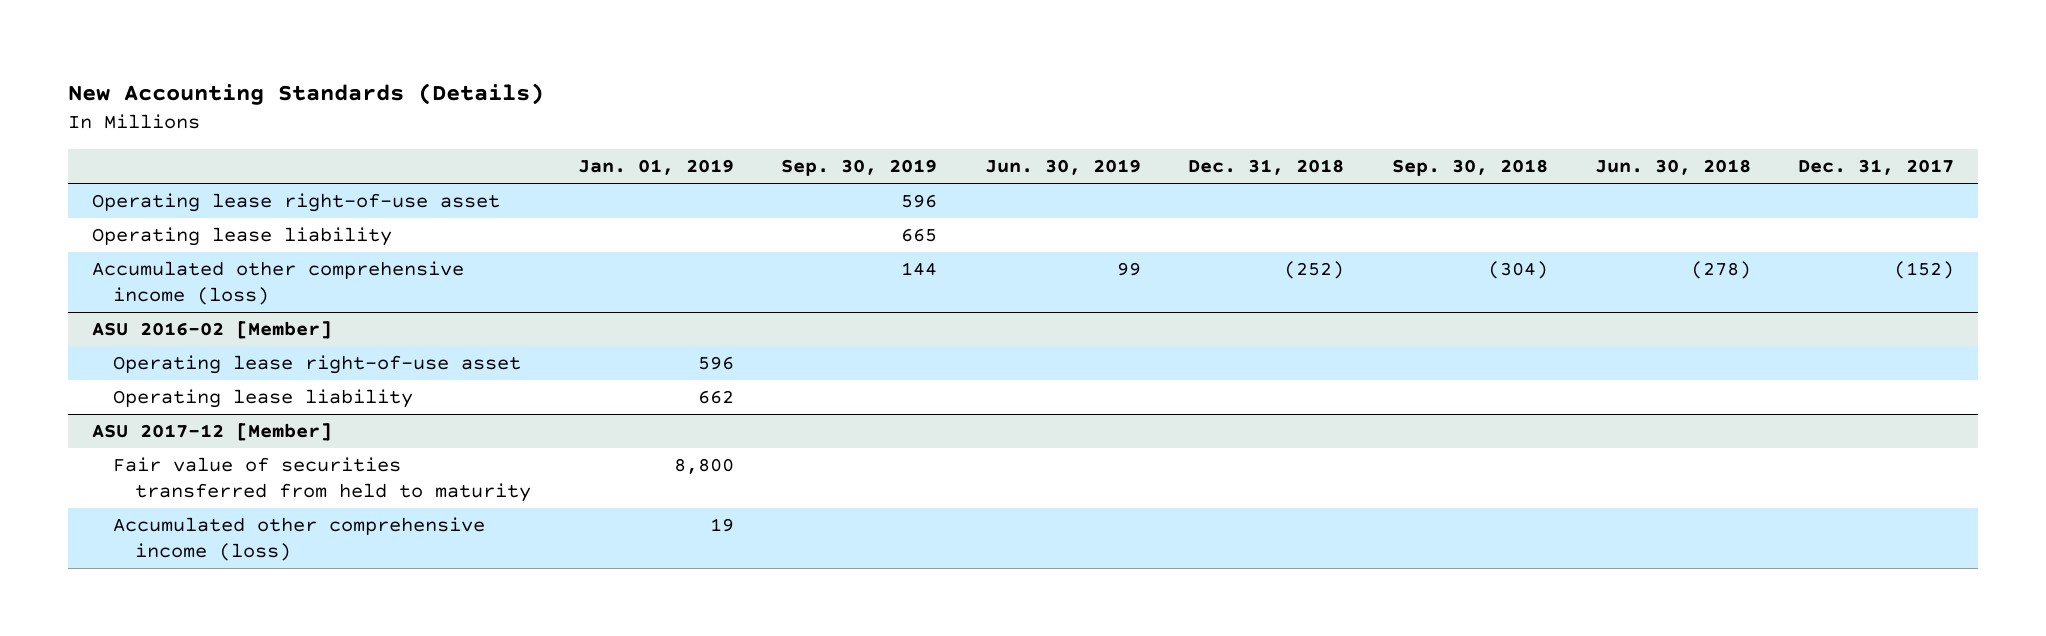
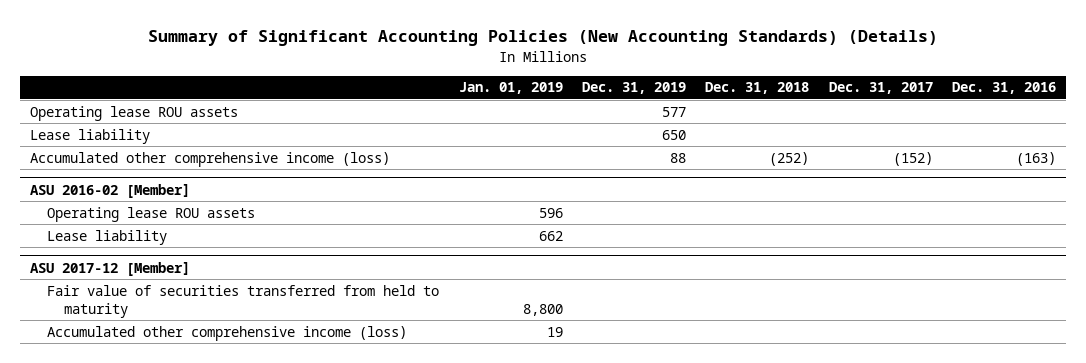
- New Accounting Standards (Details)
+ Summary of Significant Accounting Policies (New Accounting Standards) (Details)
- | Jan. 01, 2019 | Sep. 30, 2019 | Jun. 30, 2019 | Dec. 31, 2018 | Sep. 30, 2018 | Jun. 30, 2018 | Dec. 31, 2017
+ | Jan. 01, 2019 | Dec. 31, 2019 | Dec. 31, 2018 | Dec. 31, 2017 | Dec. 31, 2016
- Operating lease right-of-use asset | | 596 | | | | |
- Operating lease liability | | 665 | | | | |
+ Operating lease ROU assets | | 577 | | |
+ Lease liability | | 650 | | |
@ ASU 2016-02 [Member]
- Operating lease right-of-use asset | 596 | | | | | |
- Operating lease liability | 662 | | | | | |
+ Operating lease ROU assets | 596 | | | |
+ Lease liability | 662 | | | |

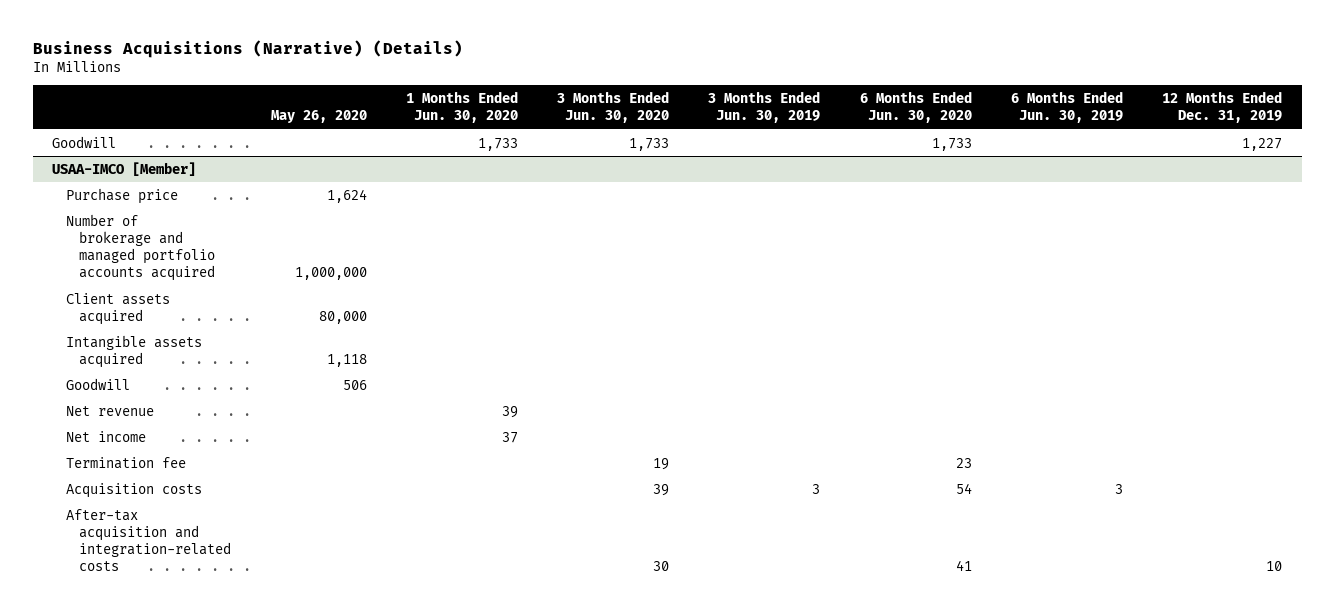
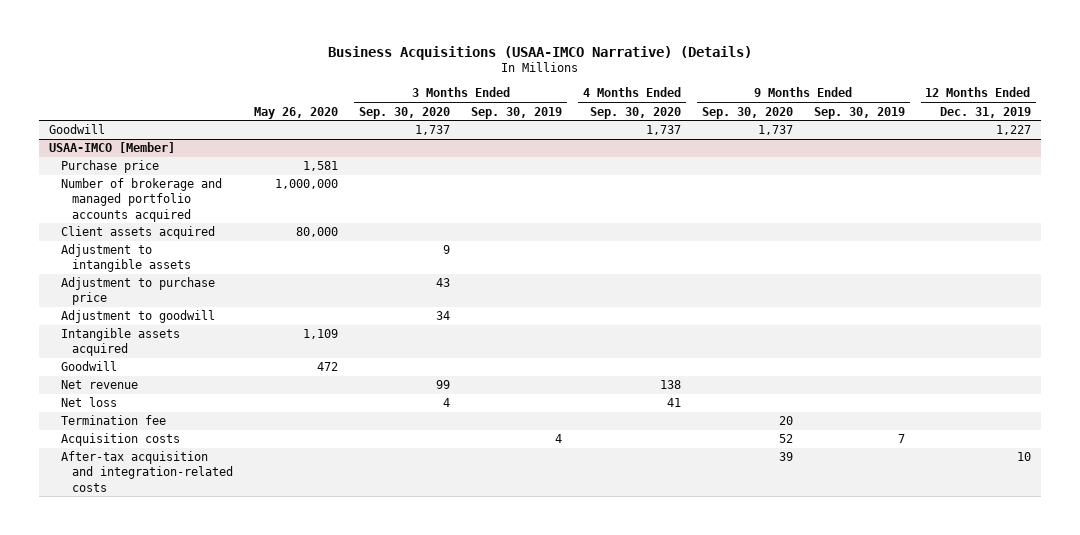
- Business Acquisitions (Narrative) (Details)
+ Business Acquisitions (USAA-IMCO Narrative) (Details)
- | May 26, 2020 | 1 Months Ended Jun. 30, 2020 | 3 Months Ended Jun. 30, 2020 | 3 Months Ended Jun. 30, 2019 | 6 Months Ended Jun. 30, 2020 | 6 Months Ended Jun. 30, 2019 | 12 Months Ended Dec. 31, 2019
+ | May 26, 2020 | 3 Months Ended Sep. 30, 2020 | 3 Months Ended Sep. 30, 2019 | 4 Months Ended Sep. 30, 2020 | 9 Months Ended Sep. 30, 2020 | 9 Months Ended Sep. 30, 2019 | 12 Months Ended Dec. 31, 2019
@ USAA-IMCO [Member]
- Purchase price | 1,624 | | | | | |
+ Purchase price | 1,581 | | | | | |
- Intangible assets acquired | 1,118 | | | | | |
- Goodwill | 506 | | | | | |
+ Adjustment to intangible assets | | 9 | | | | |
+ Adjustment to purchase price | | 43 | | | | |
+ Adjustment to goodwill | | 34 | | | | |
+ Intangible assets acquired | 1,109 | | | | | |
+ Goodwill | 472 | | | | | |
- Net income | | 37 | | | | |
+ Net loss | | 4 | | 41 | | |

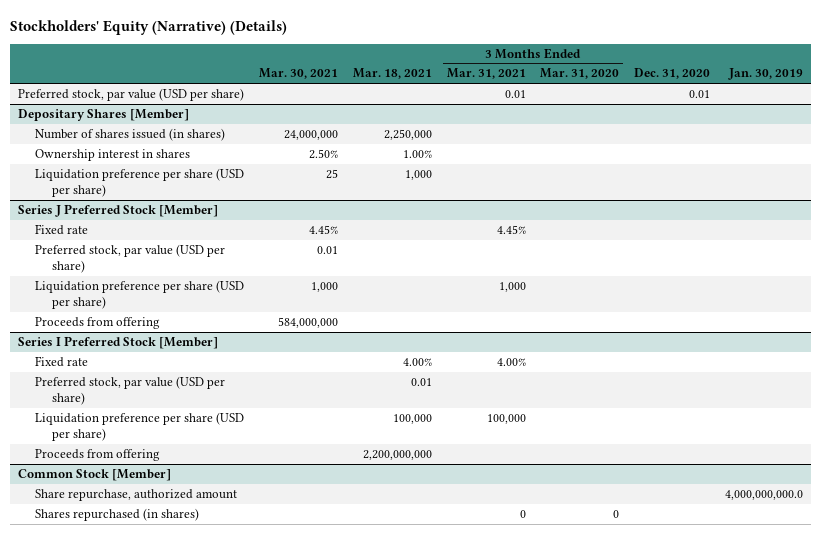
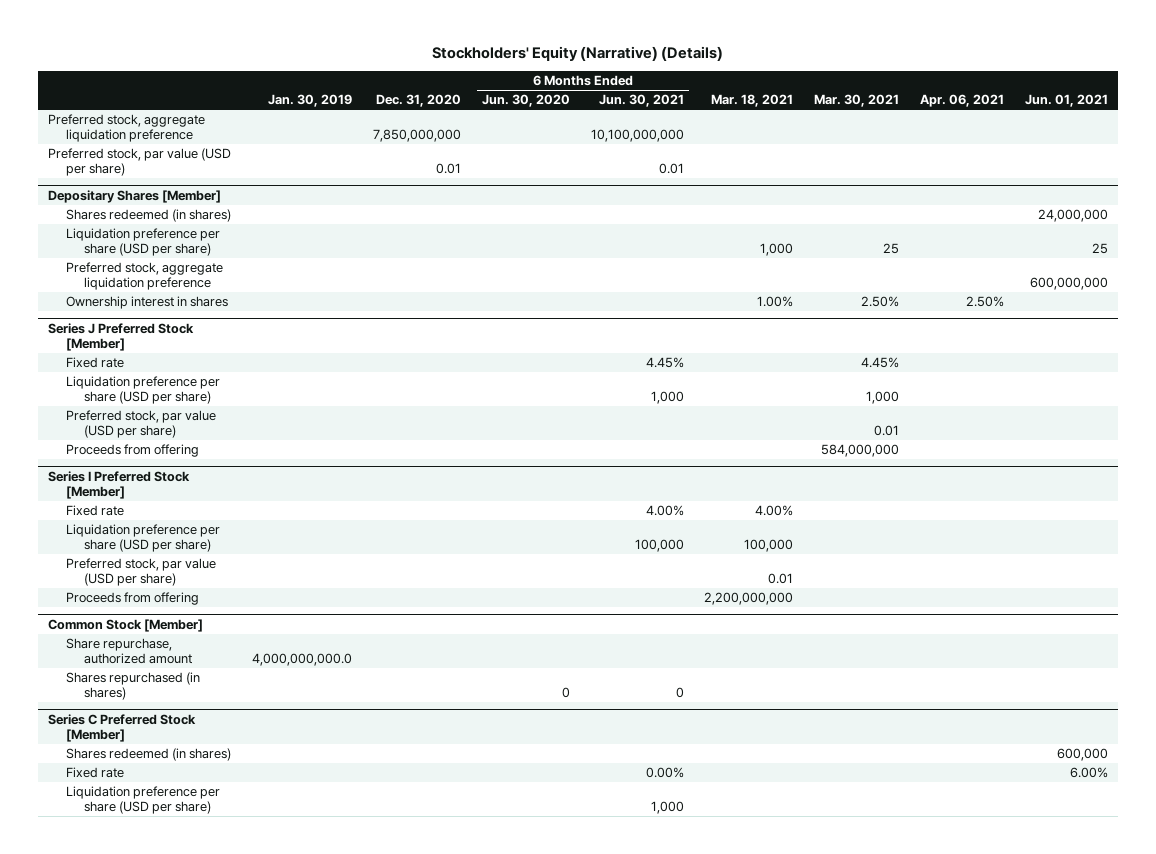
- | Mar. 30, 2021 | Mar. 18, 2021 | 3 Months Ended Mar. 31, 2021 | 3 Months Ended Mar. 31, 2020 | Dec. 31, 2020 | Jan. 30, 2019
+ | Jan. 30, 2019 | Dec. 31, 2020 | 6 Months Ended Jun. 30, 2020 | 6 Months Ended Jun. 30, 2021 | Mar. 18, 2021 | Mar. 30, 2021 | Apr. 06, 2021 | Jun. 01, 2021
+ Preferred stock, aggregate liquidation preference | | 7,850,000,000 | | 10,100,000,000 | | | |
@ Depositary Shares [Member]
- Number of shares issued (in shares) | 24,000,000 | 2,250,000 | | | |
+ Shares redeemed (in shares) | | | | | | | | 24,000,000
+ Preferred stock, aggregate liquidation preference | | | | | | | | 600,000,000
moved down: Ownership interest in shares | | | | | 1.00% | 2.50% | 2.50% |
@ Series J Preferred Stock [Member]
moved down: Preferred stock, par value (USD per share) | | | | | | 0.01 | |
@ Series I Preferred Stock [Member]
moved down: Preferred stock, par value (USD per share) | | | | | 0.01 | | |
+ Series C Preferred Stock [Member]
+ Shares redeemed (in shares) | | | | | | | | 600,000
+ Fixed rate | | | | 0.00% | | | | 6.00%
+ Liquidation preference per share (USD per share) | | | | 1,000 | | | |

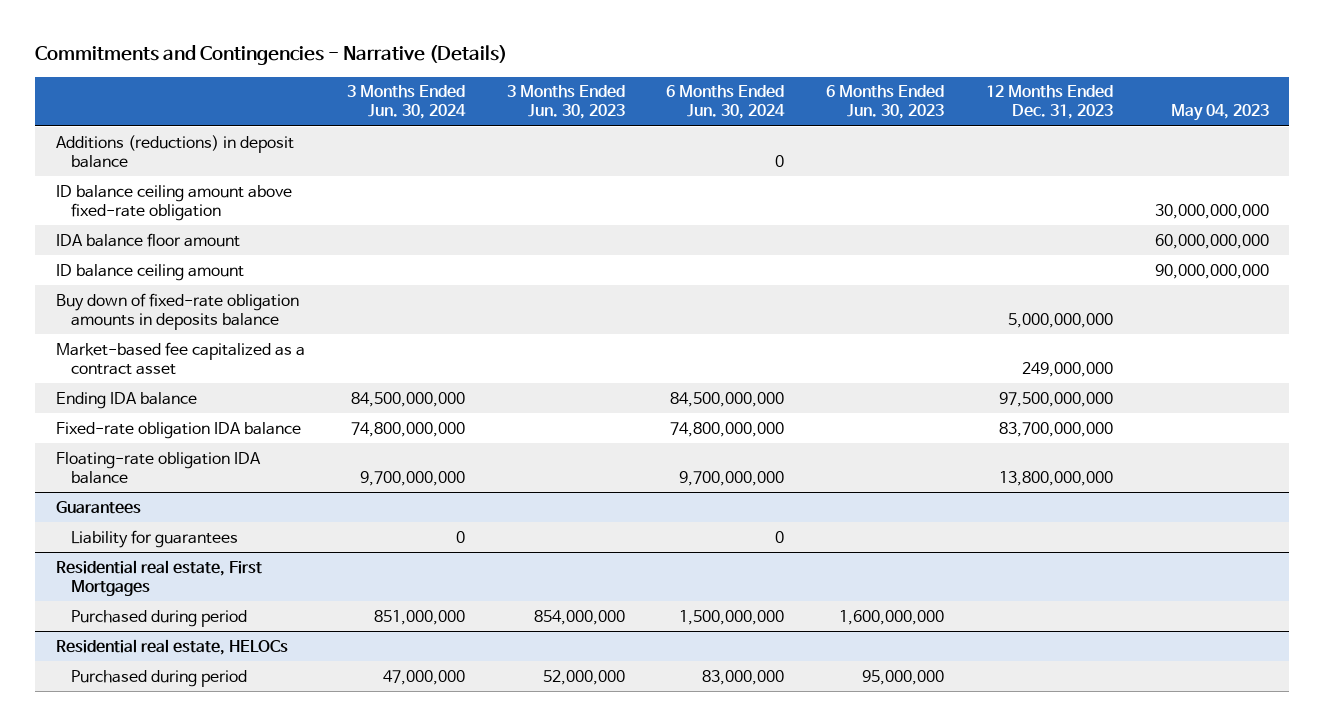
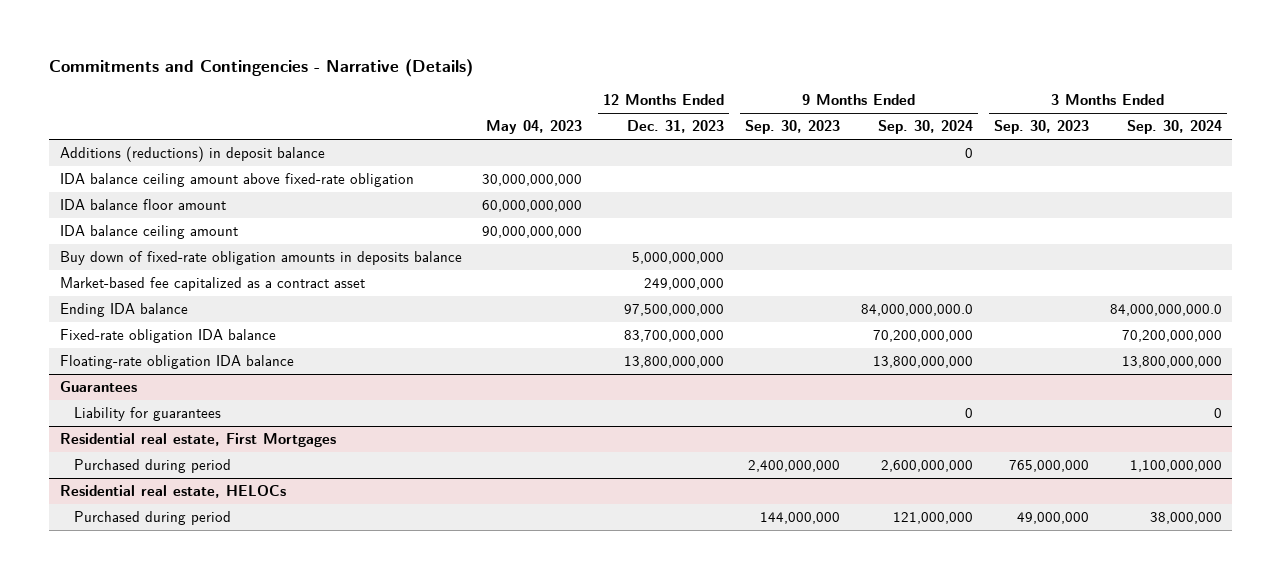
- | 3 Months Ended Jun. 30, 2024 | 3 Months Ended Jun. 30, 2023 | 6 Months Ended Jun. 30, 2024 | 6 Months Ended Jun. 30, 2023 | 12 Months Ended Dec. 31, 2023 | May 04, 2023
+ | May 04, 2023 | 12 Months Ended Dec. 31, 2023 | 9 Months Ended Sep. 30, 2023 | 9 Months Ended Sep. 30, 2024 | 3 Months Ended Sep. 30, 2023 | 3 Months Ended Sep. 30, 2024
- ID balance ceiling amount above fixed-rate obligation | | | | | | 30,000,000,000
+ IDA balance ceiling amount above fixed-rate obligation | 30,000,000,000 | | | | |
- ID balance ceiling amount | | | | | | 90,000,000,000
+ IDA balance ceiling amount | 90,000,000,000 | | | | |

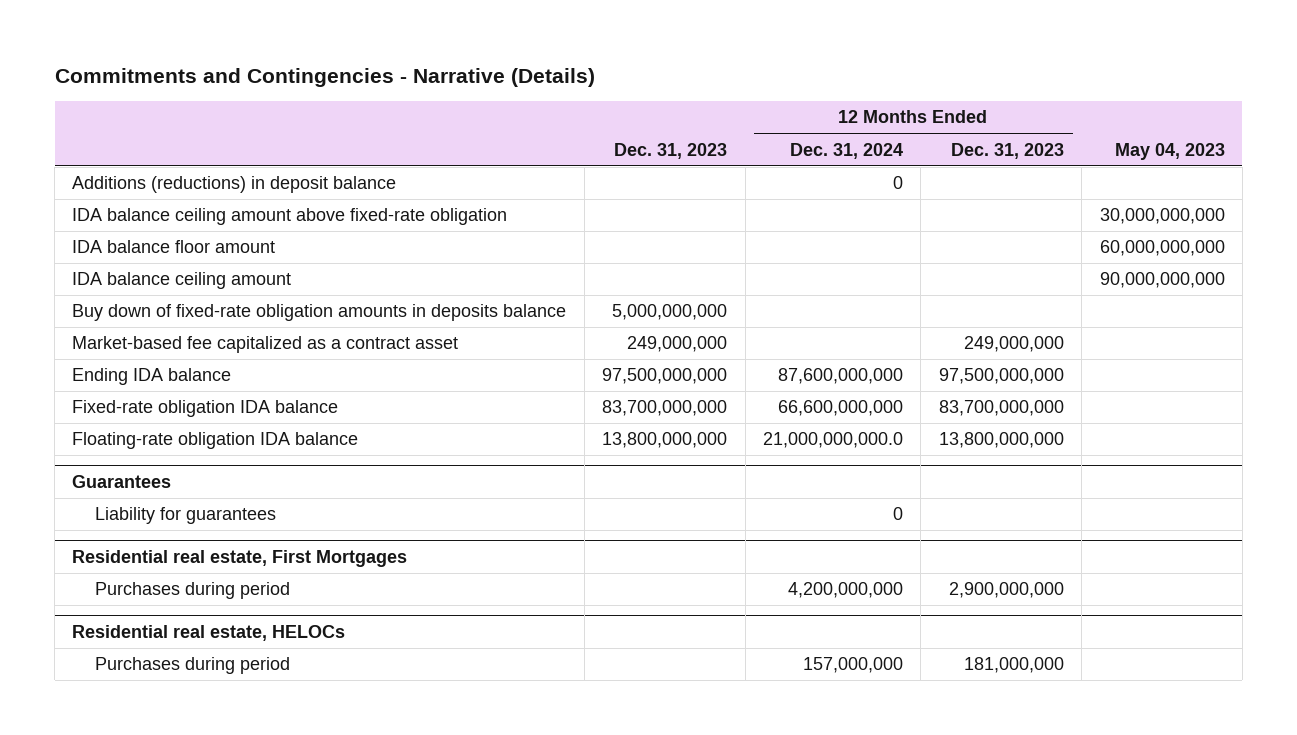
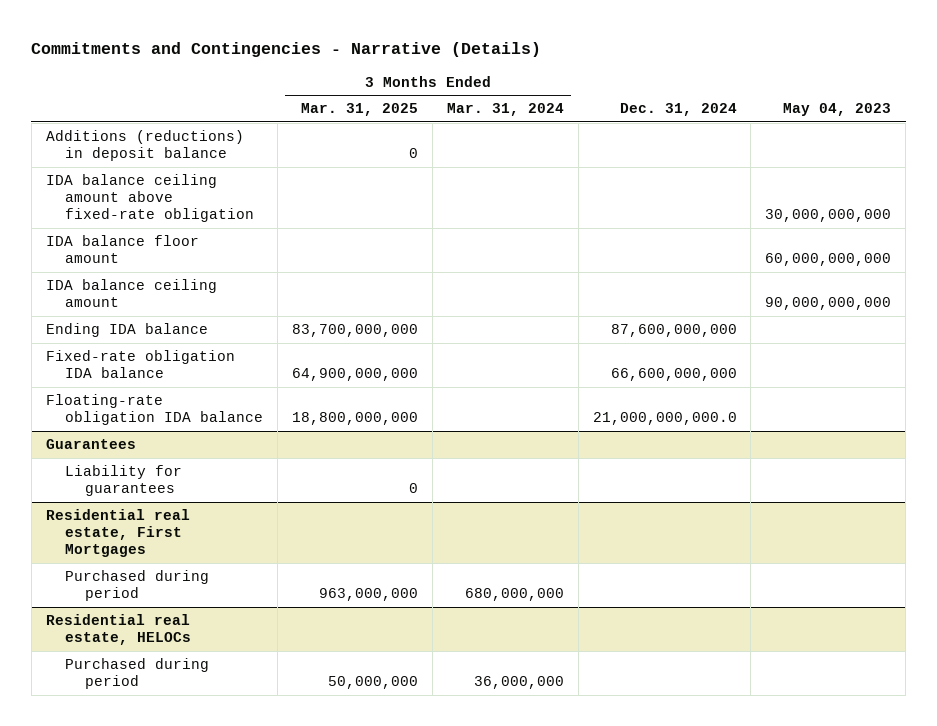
- | Dec. 31, 2023 | 12 Months Ended Dec. 31, 2024 | 12 Months Ended Dec. 31, 2023 | May 04, 2023
+ | 3 Months Ended Mar. 31, 2025 | 3 Months Ended Mar. 31, 2024 | Dec. 31, 2024 | May 04, 2023
- Buy down of fixed-rate obligation amounts in deposits balance | 5,000,000,000 | | |
- Market-based fee capitalized as a contract asset | 249,000,000 | | 249,000,000 |
@ Residential real estate, First Mortgages
- Purchases during period | | 4,200,000,000 | 2,900,000,000 |
+ Purchased during period | 963,000,000 | 680,000,000 | |
@ Residential real estate, HELOCs
- Purchases during period | | 157,000,000 | 181,000,000 |
+ Purchased during period | 50,000,000 | 36,000,000 | |

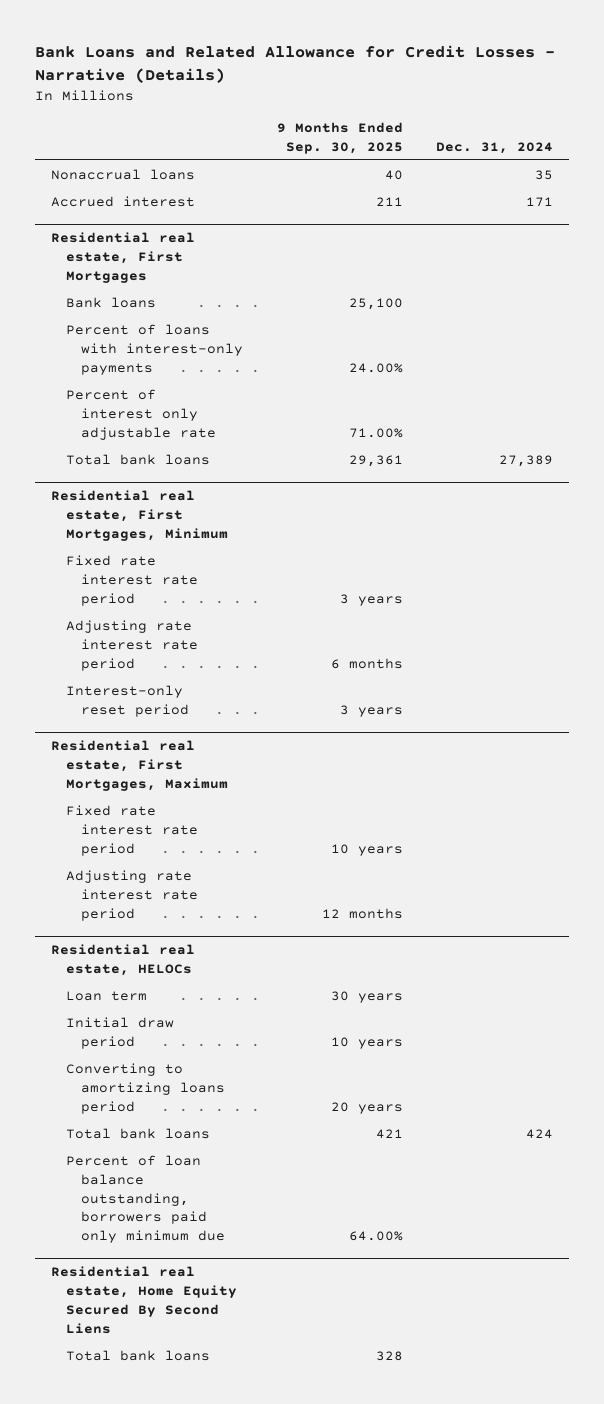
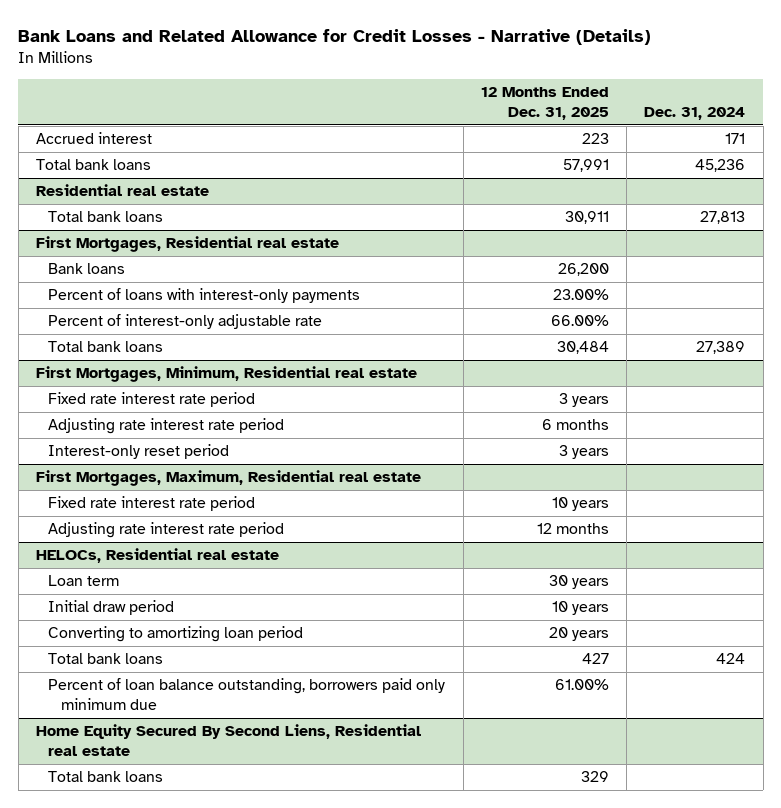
- | 9 Months Ended Sep. 30, 2025 | Dec. 31, 2024
+ | 12 Months Ended Dec. 31, 2025 | Dec. 31, 2024
- Nonaccrual loans | 40 | 35
- Residential real estate, First Mortgages
+ Total bank loans | 57,991 | 45,236
+ Residential real estate
+ Total bank loans | 30,911 | 27,813
+ First Mortgages, Residential real estate
- Percent of interest only adjustable rate | 71.00% |
+ Percent of interest-only adjustable rate | 66.00% |
- Residential real estate, First Mortgages, Minimum
+ First Mortgages, Minimum, Residential real estate
- Residential real estate, First Mortgages, Maximum
+ First Mortgages, Maximum, Residential real estate
- Residential real estate, HELOCs
+ HELOCs, Residential real estate
- Converting to amortizing loans period | 20 years |
+ Converting to amortizing loan period | 20 years |
- Residential real estate, Home Equity Secured By Second Liens
+ Home Equity Secured By Second Liens, Residential real estate

